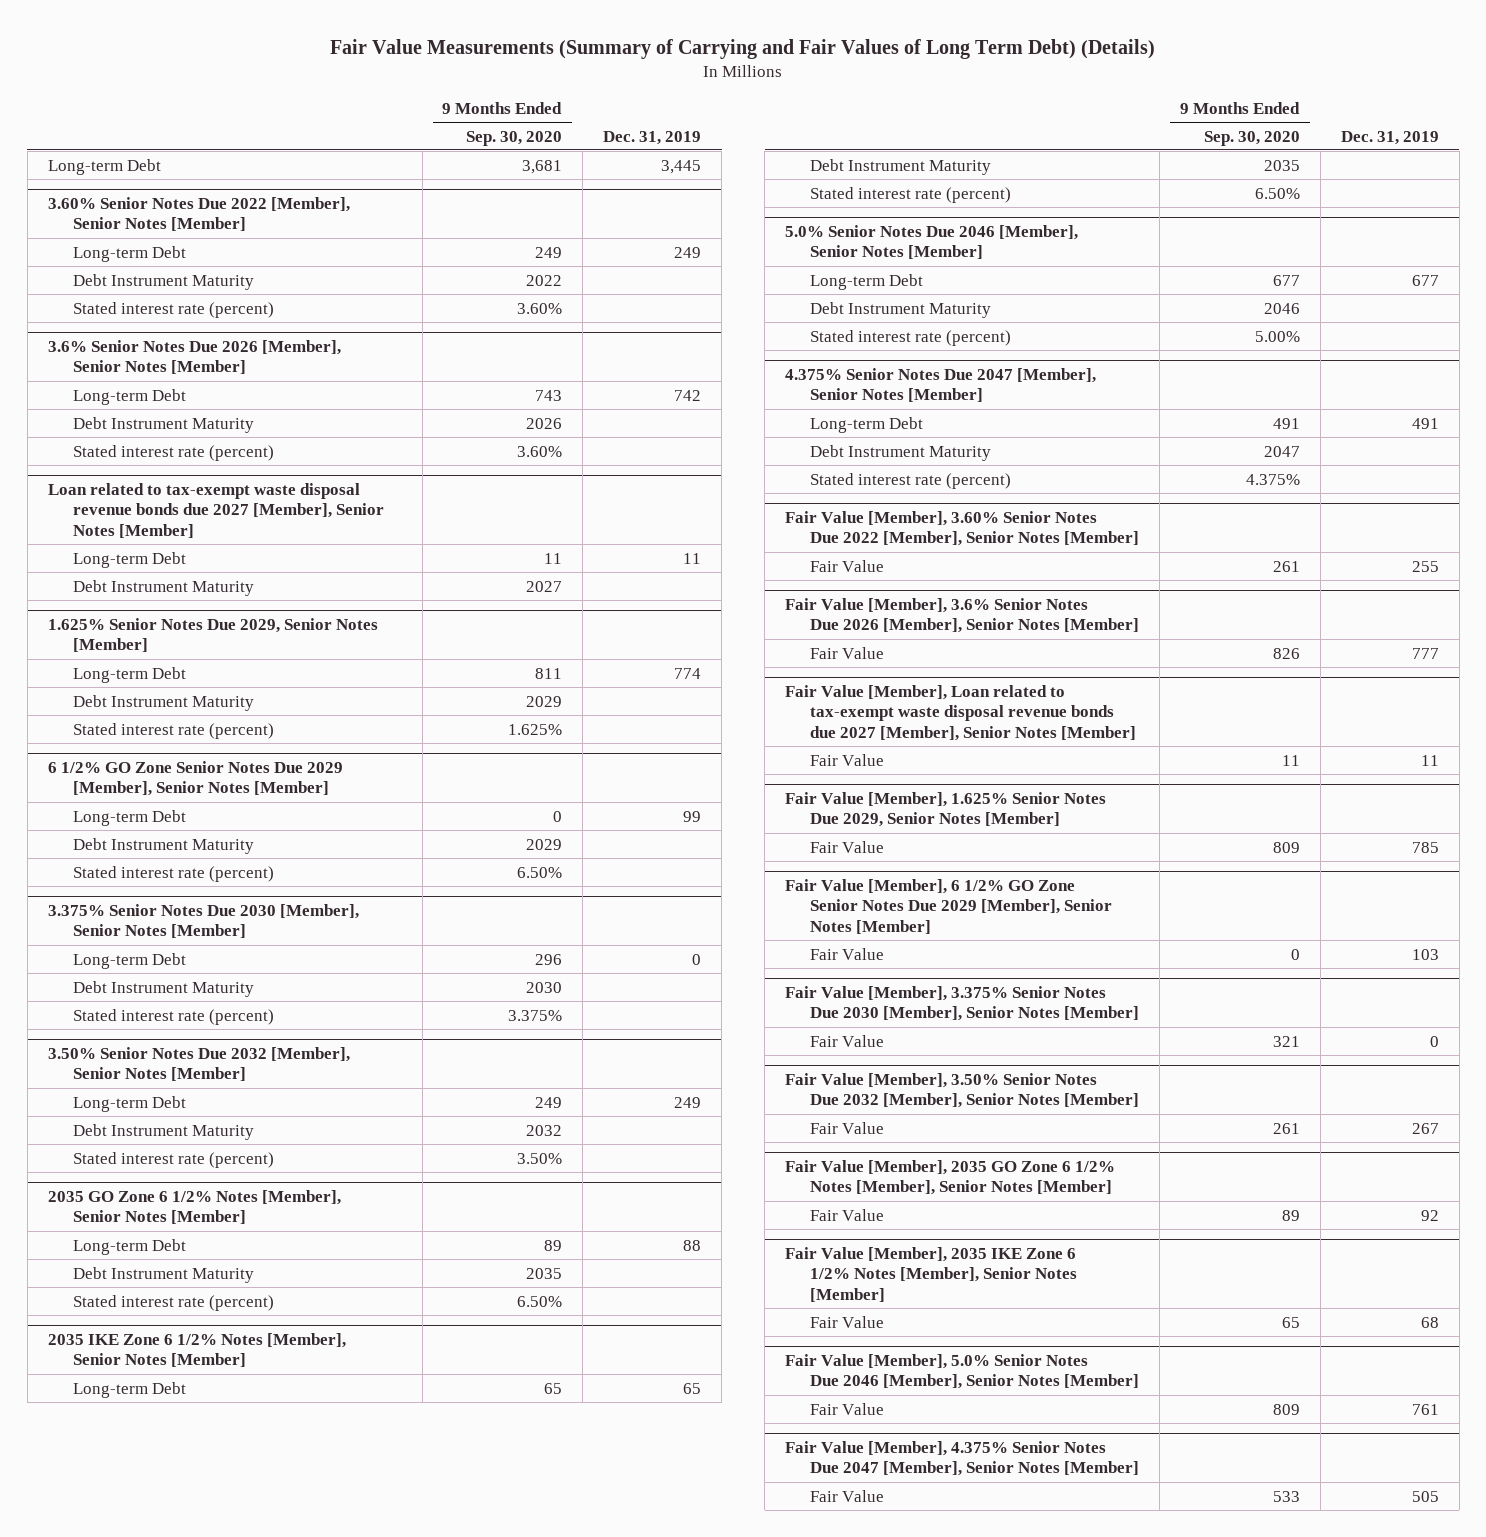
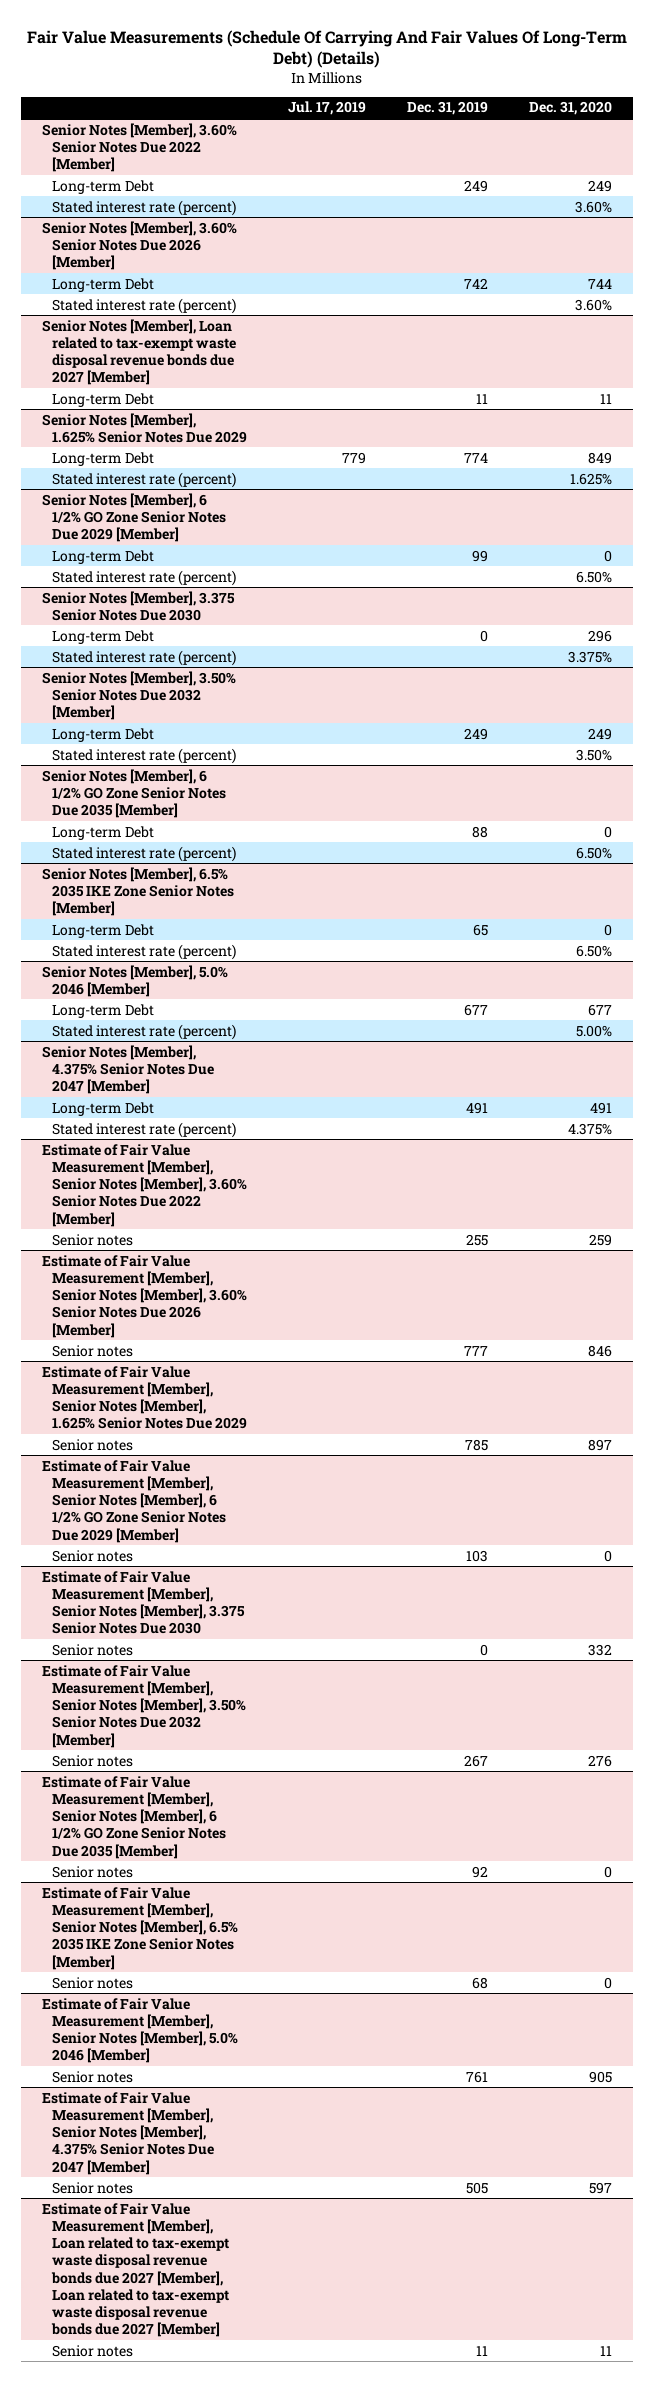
- Fair Value Measurements (Summary of Carrying and Fair Values of Long Term Debt) (Details)
+ Fair Value Measurements (Schedule Of Carrying And Fair Values Of Long-Term Debt) (Details)
- | 9 Months Ended Sep. 30, 2020 | Dec. 31, 2019
+ | Jul. 17, 2019 | Dec. 31, 2019 | Dec. 31, 2020
- Long-term Debt | 3,681 | 3,445
- 3.60% Senior Notes Due 2022 [Member], Senior Notes [Member]
+ Senior Notes [Member], 3.60% Senior Notes Due 2022 [Member]
- Debt Instrument Maturity | 2022 |
- 3.6% Senior Notes Due 2026 [Member], Senior Notes [Member]
+ Senior Notes [Member], 3.60% Senior Notes Due 2026 [Member]
- Debt Instrument Maturity | 2026 |
- Loan related to tax-exempt waste disposal revenue bonds due 2027 [Member], Senior Notes [Member]
+ Senior Notes [Member], Loan related to tax-exempt waste disposal revenue bonds due 2027 [Member]
- Debt Instrument Maturity | 2027 |
- 1.625% Senior Notes Due 2029, Senior Notes [Member]
+ Senior Notes [Member], 1.625% Senior Notes Due 2029
- Debt Instrument Maturity | 2029 |
- 6 1/2% GO Zone Senior Notes Due 2029 [Member], Senior Notes [Member]
+ Senior Notes [Member], 6 1/2% GO Zone Senior Notes Due 2029 [Member]
- Debt Instrument Maturity | 2029 |
- 3.375% Senior Notes Due 2030 [Member], Senior Notes [Member]
+ Senior Notes [Member], 3.375 Senior Notes Due 2030
- Debt Instrument Maturity | 2030 |
- 3.50% Senior Notes Due 2032 [Member], Senior Notes [Member]
+ Senior Notes [Member], 3.50% Senior Notes Due 2032 [Member]
- Debt Instrument Maturity | 2032 |
- 2035 GO Zone 6 1/2% Notes [Member], Senior Notes [Member]
+ Senior Notes [Member], 6 1/2% GO Zone Senior Notes Due 2035 [Member]
- Debt Instrument Maturity | 2035 |
- 2035 IKE Zone 6 1/2% Notes [Member], Senior Notes [Member]
+ Senior Notes [Member], 6.5% 2035 IKE Zone Senior Notes [Member]
- Debt Instrument Maturity | 2035 |
- 5.0% Senior Notes Due 2046 [Member], Senior Notes [Member]
+ Senior Notes [Member], 5.0% 2046 [Member]
- Debt Instrument Maturity | 2046 |
- 4.375% Senior Notes Due 2047 [Member], Senior Notes [Member]
+ Senior Notes [Member], 4.375% Senior Notes Due 2047 [Member]
- Debt Instrument Maturity | 2047 |
- Fair Value [Member], 3.60% Senior Notes Due 2022 [Member], Senior Notes [Member]
- Fair Value | 261 | 255
- Fair Value [Member], 3.6% Senior Notes Due 2026 [Member], Senior Notes [Member]
- Fair Value | 826 | 777
- Fair Value [Member], Loan related to tax-exempt waste disposal revenue bonds due 2027 [Member], Senior Notes [Member]
- Fair Value | 11 | 11
- Fair Value [Member], 1.625% Senior Notes Due 2029, Senior Notes [Member]
- Fair Value | 809 | 785
- Fair Value [Member], 6 1/2% GO Zone Senior Notes Due 2029 [Member], Senior Notes [Member]
- Fair Value | 0 | 103
- Fair Value [Member], 3.375% Senior Notes Due 2030 [Member], Senior Notes [Member]
- Fair Value | 321 | 0
- Fair Value [Member], 3.50% Senior Notes Due 2032 [Member], Senior Notes [Member]
- Fair Value | 261 | 267
- Fair Value [Member], 2035 GO Zone 6 1/2% Notes [Member], Senior Notes [Member]
- Fair Value | 89 | 92
- Fair Value [Member], 2035 IKE Zone 6 1/2% Notes [Member], Senior Notes [Member]
- Fair Value | 65 | 68
- Fair Value [Member], 5.0% Senior Notes Due 2046 [Member], Senior Notes [Member]
- Fair Value | 809 | 761
- Fair Value [Member], 4.375% Senior Notes Due 2047 [Member], Senior Notes [Member]
- Fair Value | 533 | 505
+ Estimate of Fair Value Measurement [Member], Senior Notes [Member], 3.60% Senior Notes Due 2022 [Member]
+ Senior notes | | 255 | 259
+ Estimate of Fair Value Measurement [Member], Senior Notes [Member], 3.60% Senior Notes Due 2026 [Member]
+ Senior notes | | 777 | 846
+ Estimate of Fair Value Measurement [Member], Senior Notes [Member], 1.625% Senior Notes Due 2029
+ Senior notes | | 785 | 897
+ Estimate of Fair Value Measurement [Member], Senior Notes [Member], 6 1/2% GO Zone Senior Notes Due 2029 [Member]
+ Senior notes | | 103 | 0
+ Estimate of Fair Value Measurement [Member], Senior Notes [Member], 3.375 Senior Notes Due 2030
+ Senior notes | | 0 | 332
+ Estimate of Fair Value Measurement [Member], Senior Notes [Member], 3.50% Senior Notes Due 2032 [Member]
+ Senior notes | | 267 | 276
+ Estimate of Fair Value Measurement [Member], Senior Notes [Member], 6 1/2% GO Zone Senior Notes Due 2035 [Member]
+ Senior notes | | 92 | 0
+ Estimate of Fair Value Measurement [Member], Senior Notes [Member], 6.5% 2035 IKE Zone Senior Notes [Member]
+ Senior notes | | 68 | 0
+ Estimate of Fair Value Measurement [Member], Senior Notes [Member], 5.0% 2046 [Member]
+ Senior notes | | 761 | 905
+ Estimate of Fair Value Measurement [Member], Senior Notes [Member], 4.375% Senior Notes Due 2047 [Member]
+ Senior notes | | 505 | 597
+ Estimate of Fair Value Measurement [Member], Loan related to tax-exempt waste disposal revenue bonds due 2027 [Member], Loan related to tax-exempt waste disposal revenue bonds due 2027 [Member]
+ Senior notes | | 11 | 11

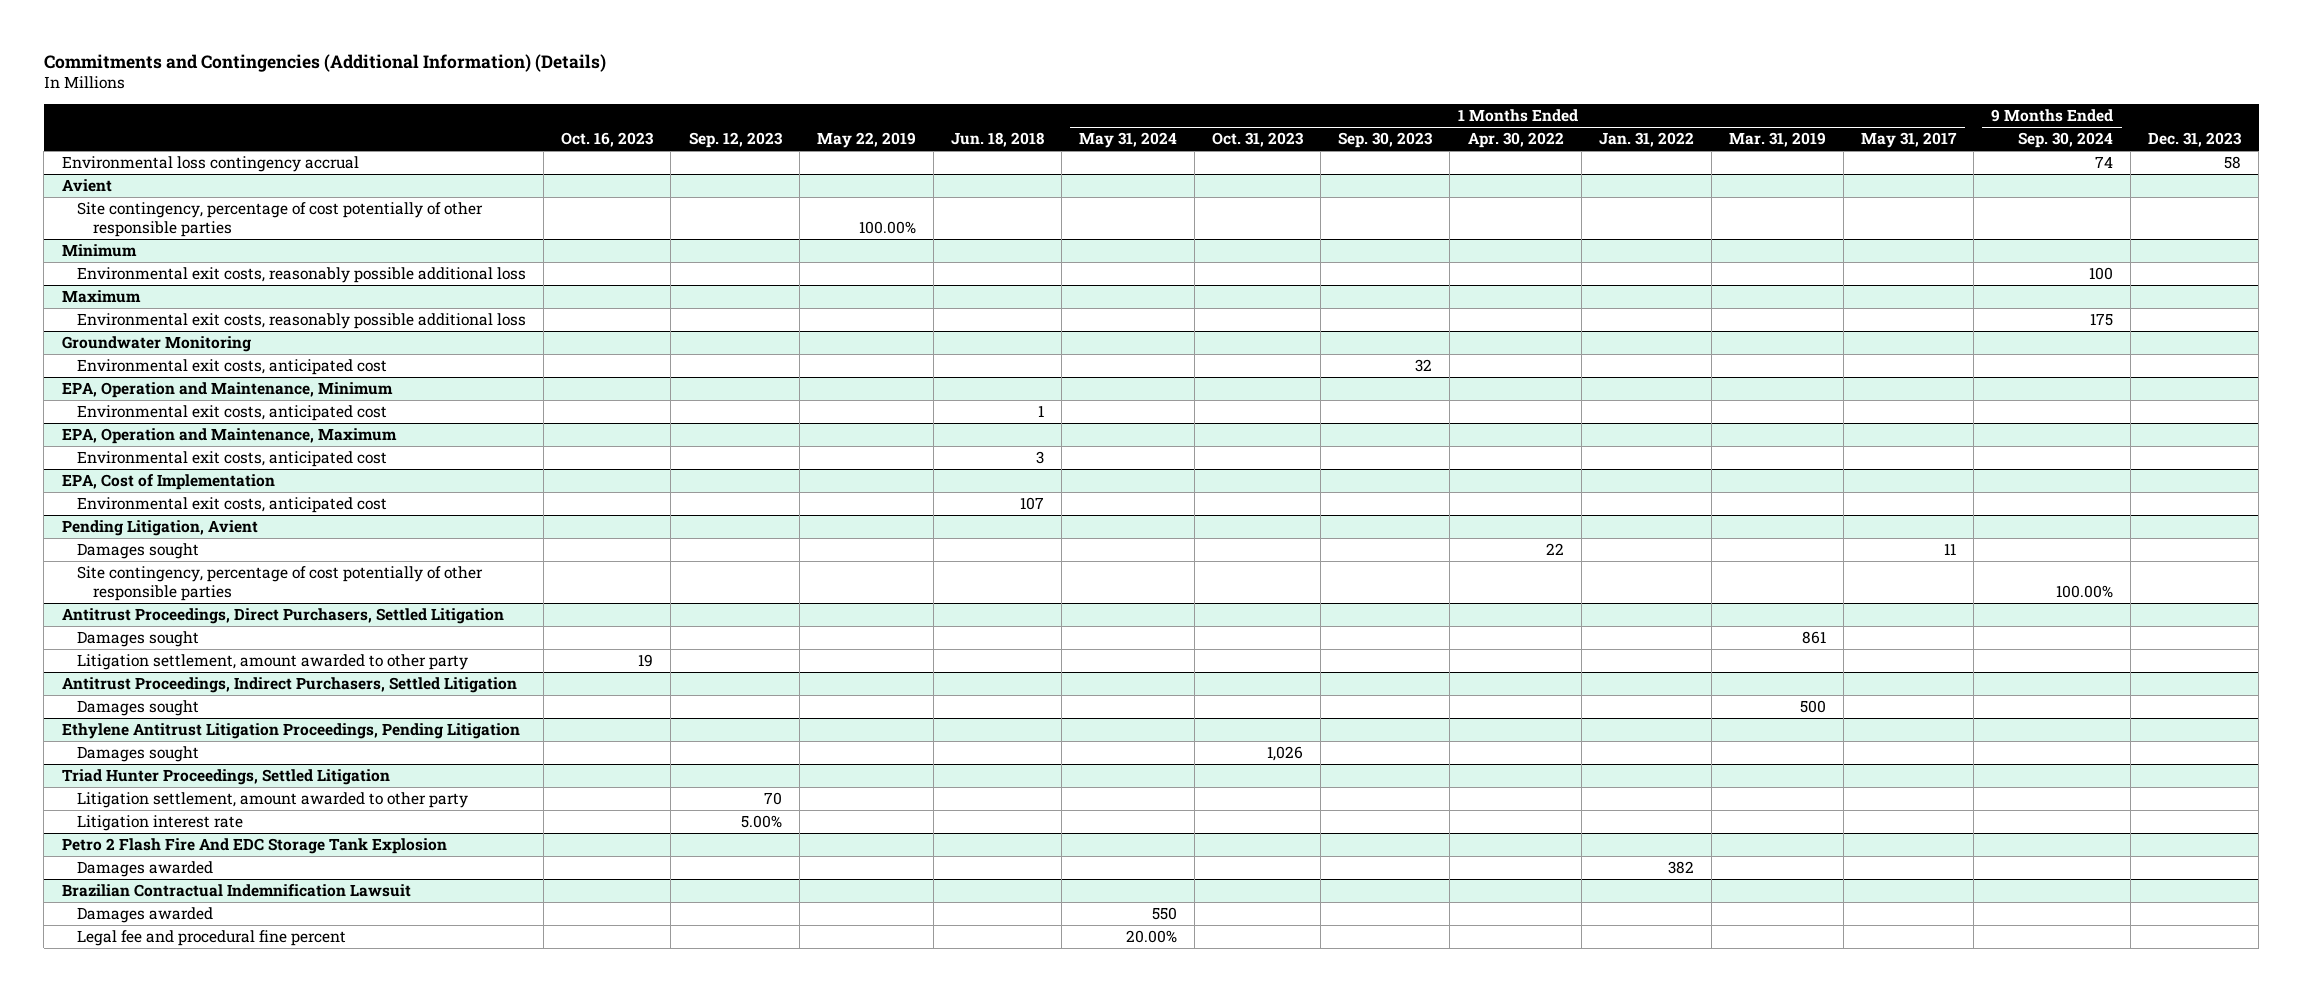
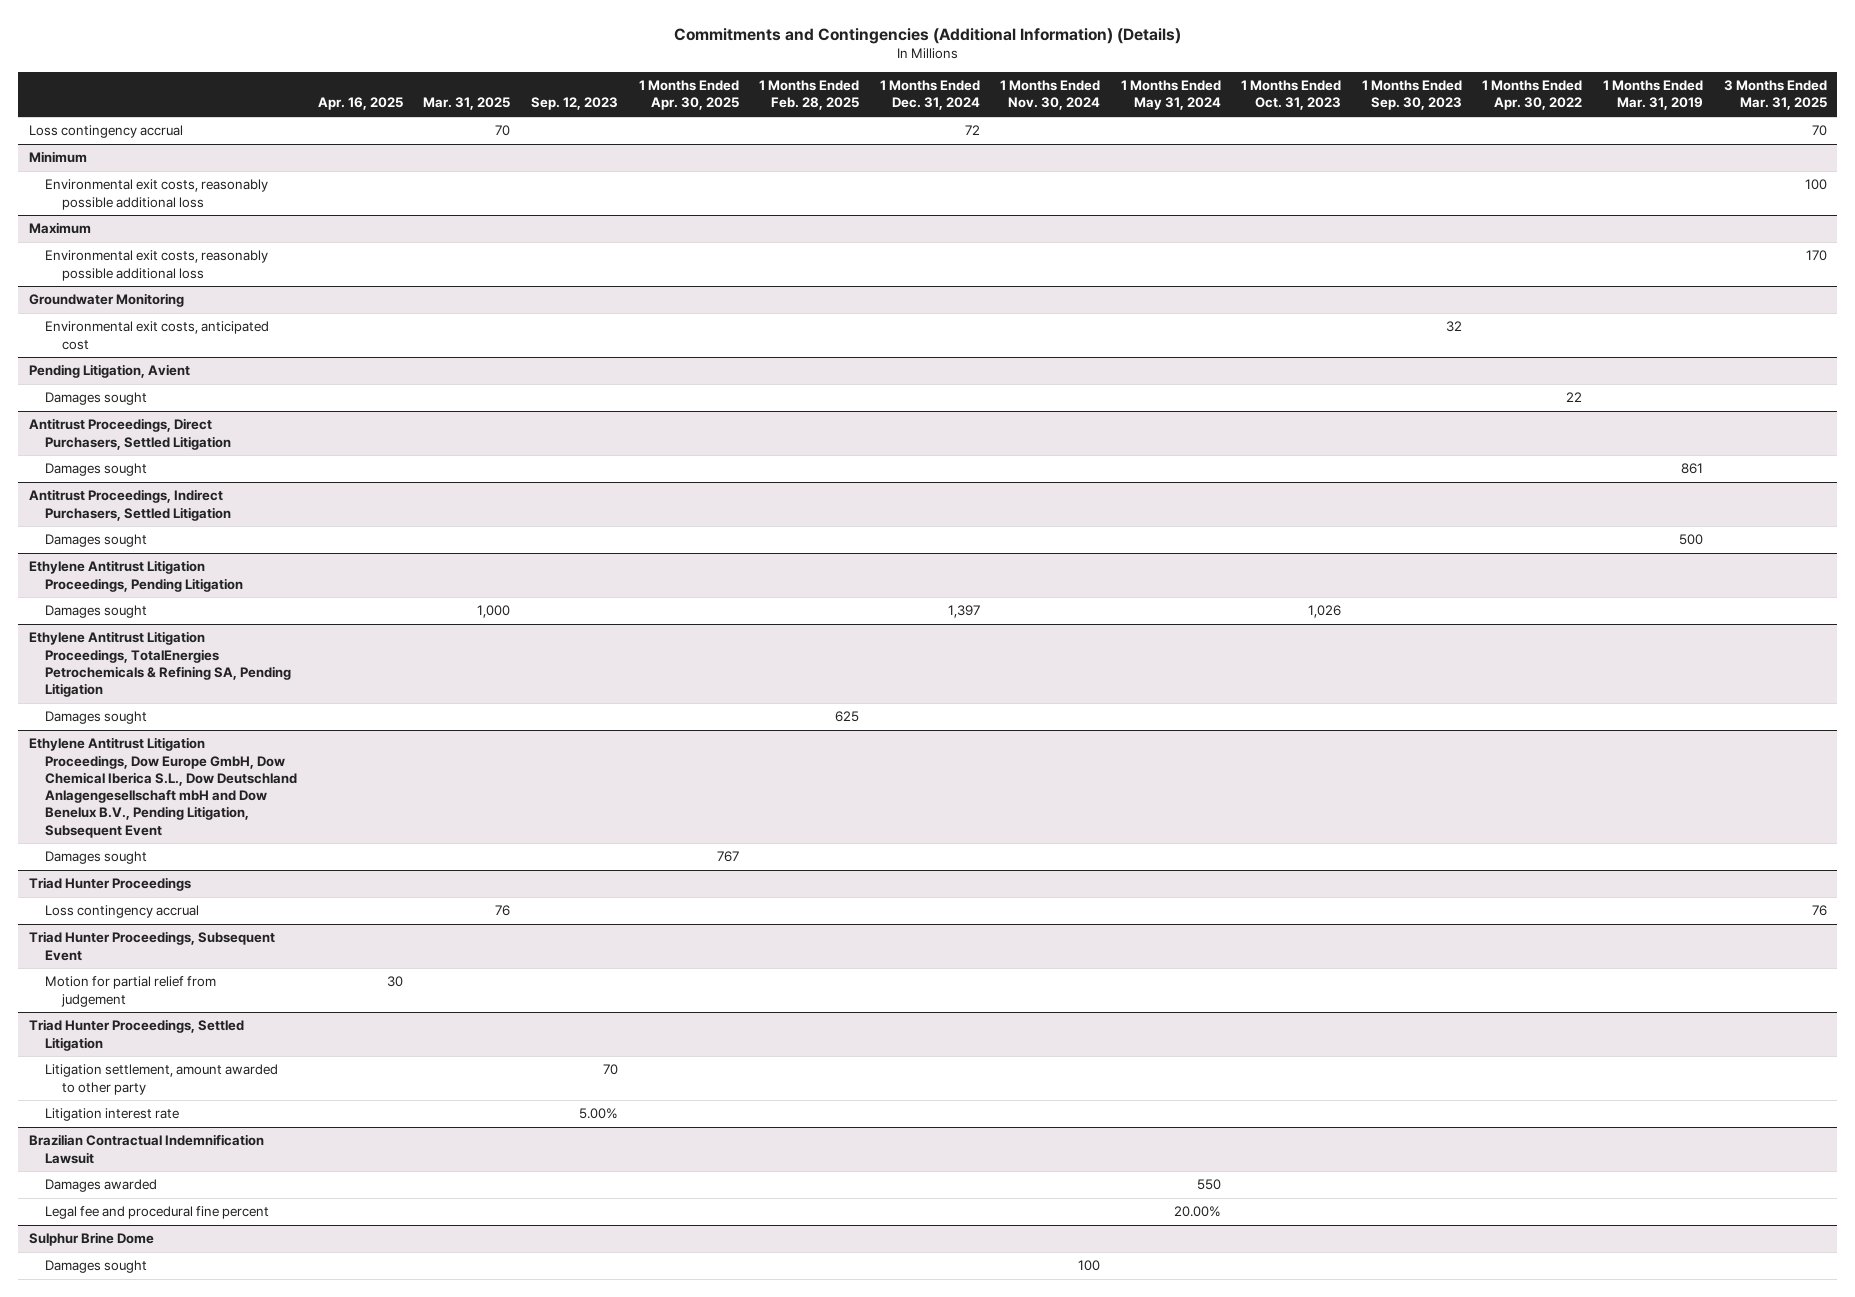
- | Oct. 16, 2023 | Sep. 12, 2023 | May 22, 2019 | Jun. 18, 2018 | 1 Months Ended May 31, 2024 | 1 Months Ended Oct. 31, 2023 | 1 Months Ended Sep. 30, 2023 | 1 Months Ended Apr. 30, 2022 | 1 Months Ended Jan. 31, 2022 | 1 Months Ended Mar. 31, 2019 | 1 Months Ended May 31, 2017 | 9 Months Ended Sep. 30, 2024 | Dec. 31, 2023
+ | Apr. 16, 2025 | Mar. 31, 2025 | Sep. 12, 2023 | 1 Months Ended Apr. 30, 2025 | 1 Months Ended Feb. 28, 2025 | 1 Months Ended Dec. 31, 2024 | 1 Months Ended Nov. 30, 2024 | 1 Months Ended May 31, 2024 | 1 Months Ended Oct. 31, 2023 | 1 Months Ended Sep. 30, 2023 | 1 Months Ended Apr. 30, 2022 | 1 Months Ended Mar. 31, 2019 | 3 Months Ended Mar. 31, 2025
- Environmental loss contingency accrual | | | | | | | | | | | | 74 | 58
- Avient
- Site contingency, percentage of cost potentially of other responsible parties | | | 100.00% | | | | | | | | | |
+ Loss contingency accrual | | 70 | | | | 72 | | | | | | | 70
- EPA, Operation and Maintenance, Minimum
- Environmental exit costs, anticipated cost | | | | 1 | | | | | | | | |
- EPA, Operation and Maintenance, Maximum
- Environmental exit costs, anticipated cost | | | | 3 | | | | | | | | |
- EPA, Cost of Implementation
- Environmental exit costs, anticipated cost | | | | 107 | | | | | | | | |
@ Pending Litigation, Avient
- Site contingency, percentage of cost potentially of other responsible parties | | | | | | | | | | | | 100.00% |
@ Antitrust Proceedings, Direct Purchasers, Settled Litigation
- Litigation settlement, amount awarded to other party | 19 | | | | | | | | | | | |
+ Ethylene Antitrust Litigation Proceedings, TotalEnergies Petrochemicals & Refining SA, Pending Litigation
+ Damages sought | | | | | 625 | | | | | | | |
+ Ethylene Antitrust Litigation Proceedings, Dow Europe GmbH, Dow Chemical Iberica S.L., Dow Deutschland Anlagengesellschaft mbH and Dow Benelux B.V., Pending Litigation, Subsequent Event
+ Damages sought | | | | 767 | | | | | | | | |
+ Triad Hunter Proceedings
+ Loss contingency accrual | | 76 | | | | | | | | | | | 76
+ Triad Hunter Proceedings, Subsequent Event
+ Motion for partial relief from judgement | 30 | | | | | | | | | | | |
- Petro 2 Flash Fire And EDC Storage Tank Explosion
- Damages awarded | | | | | | | | | 382 | | | |
+ Sulphur Brine Dome
+ Damages sought | | | | | | | 100 | | | | | |

